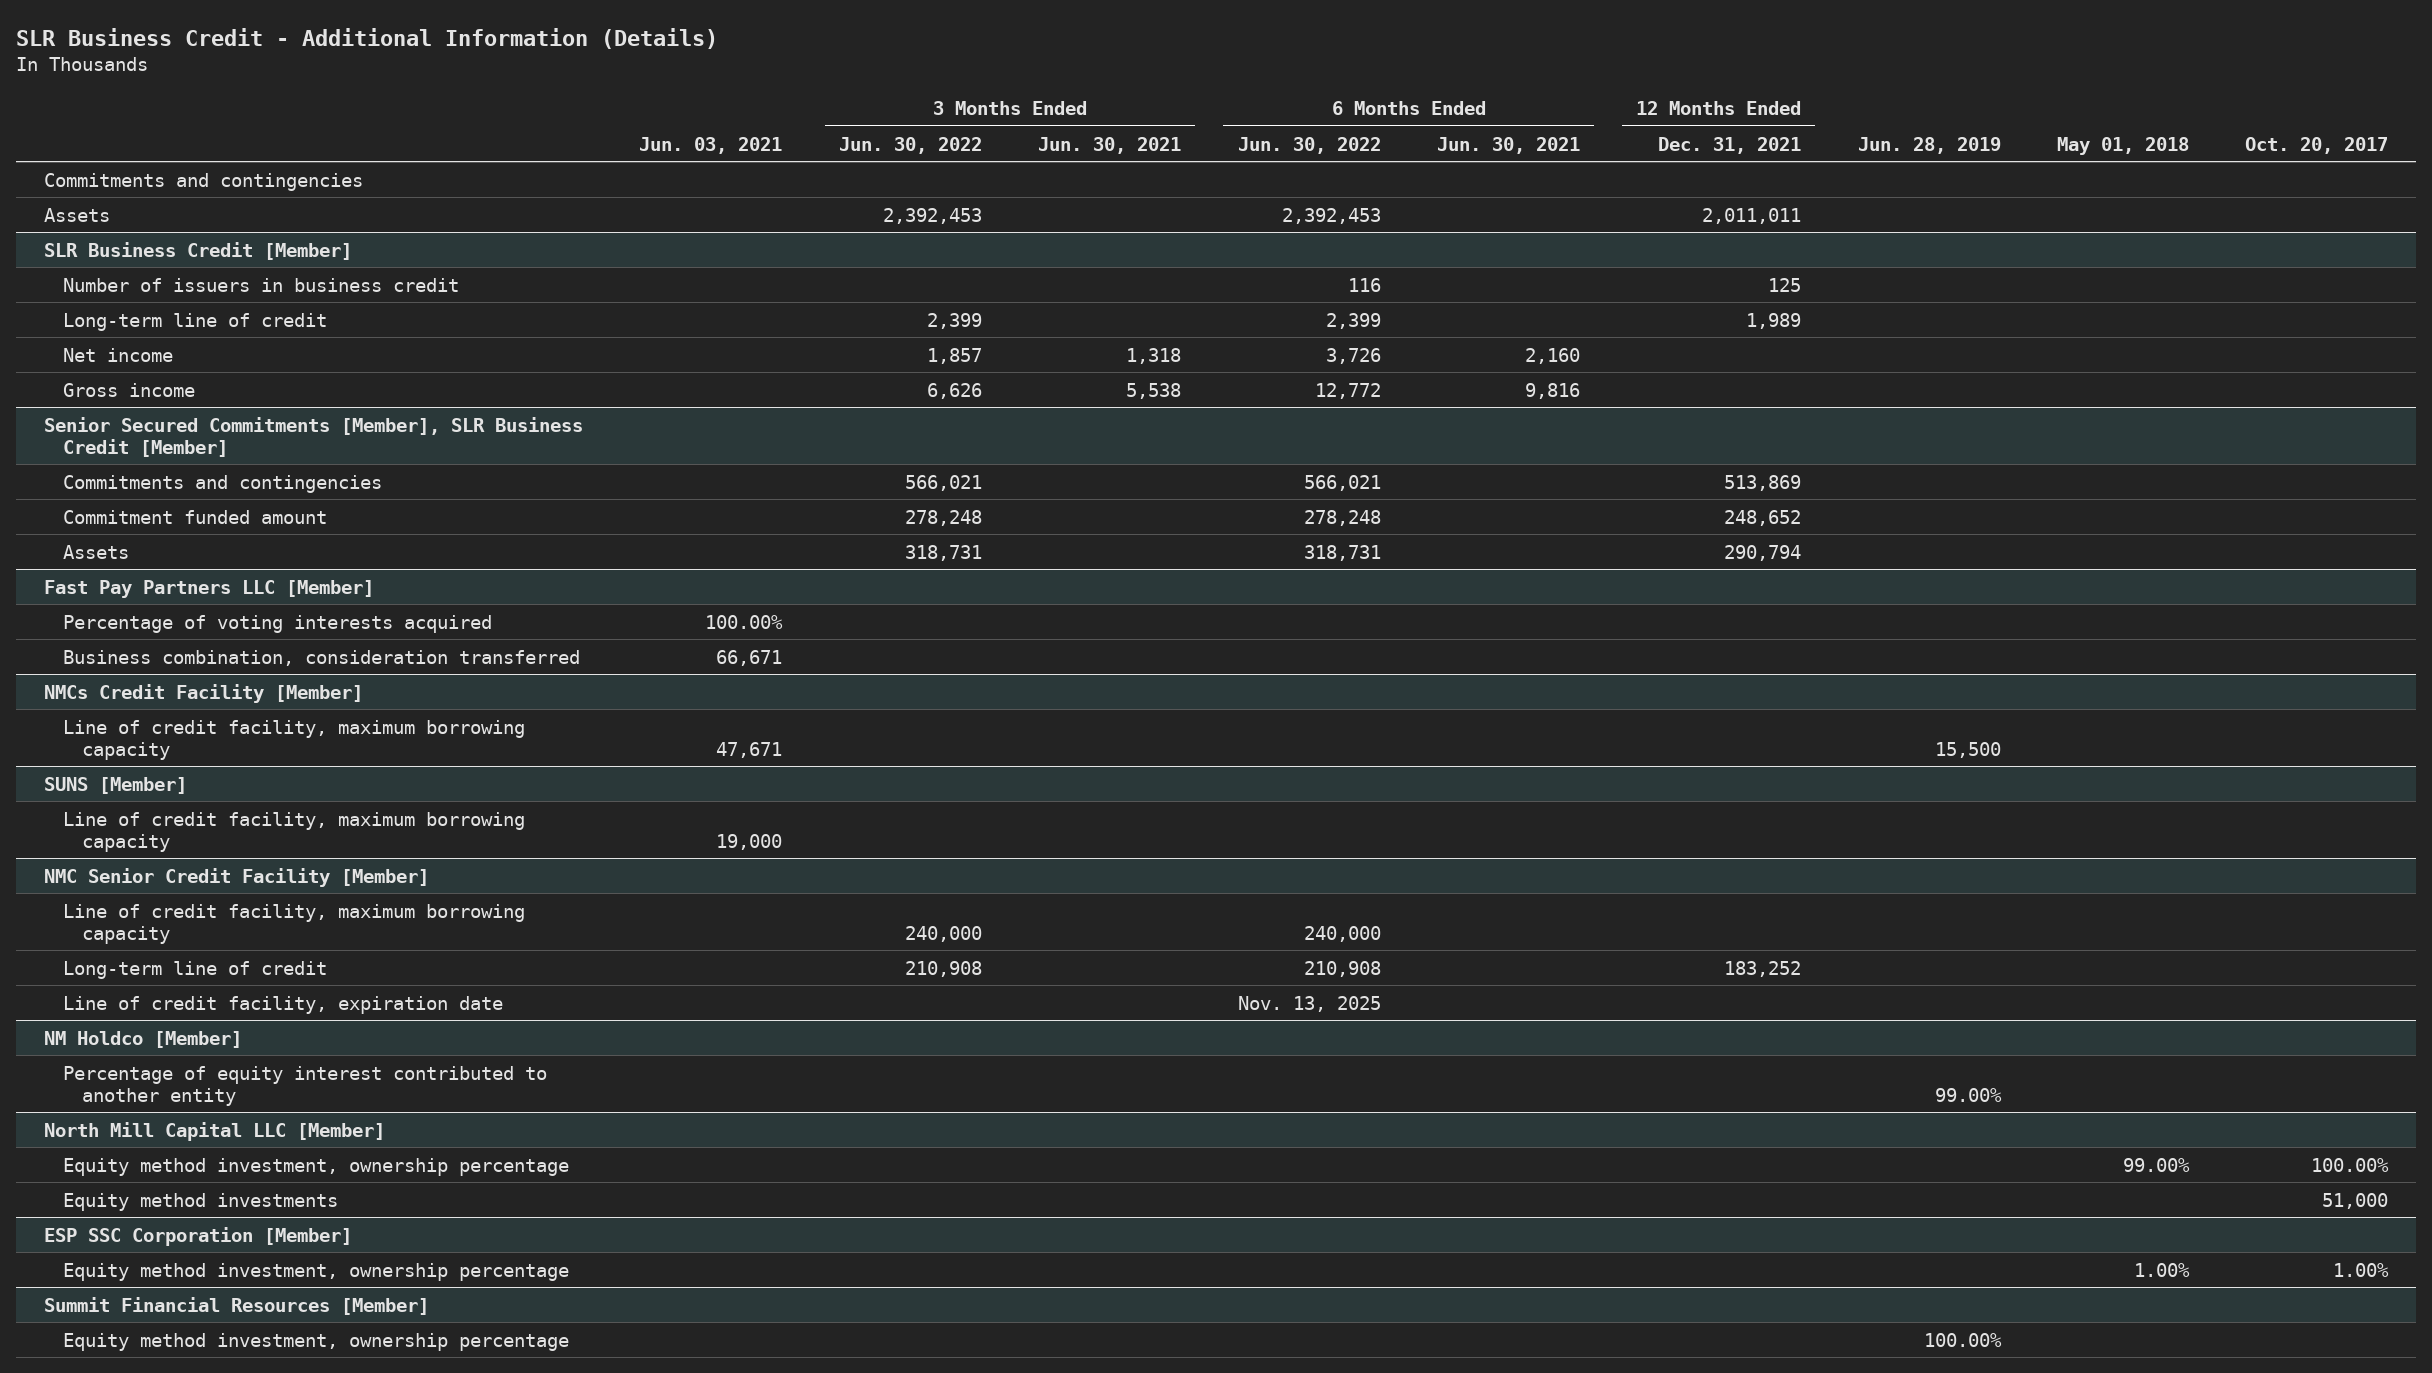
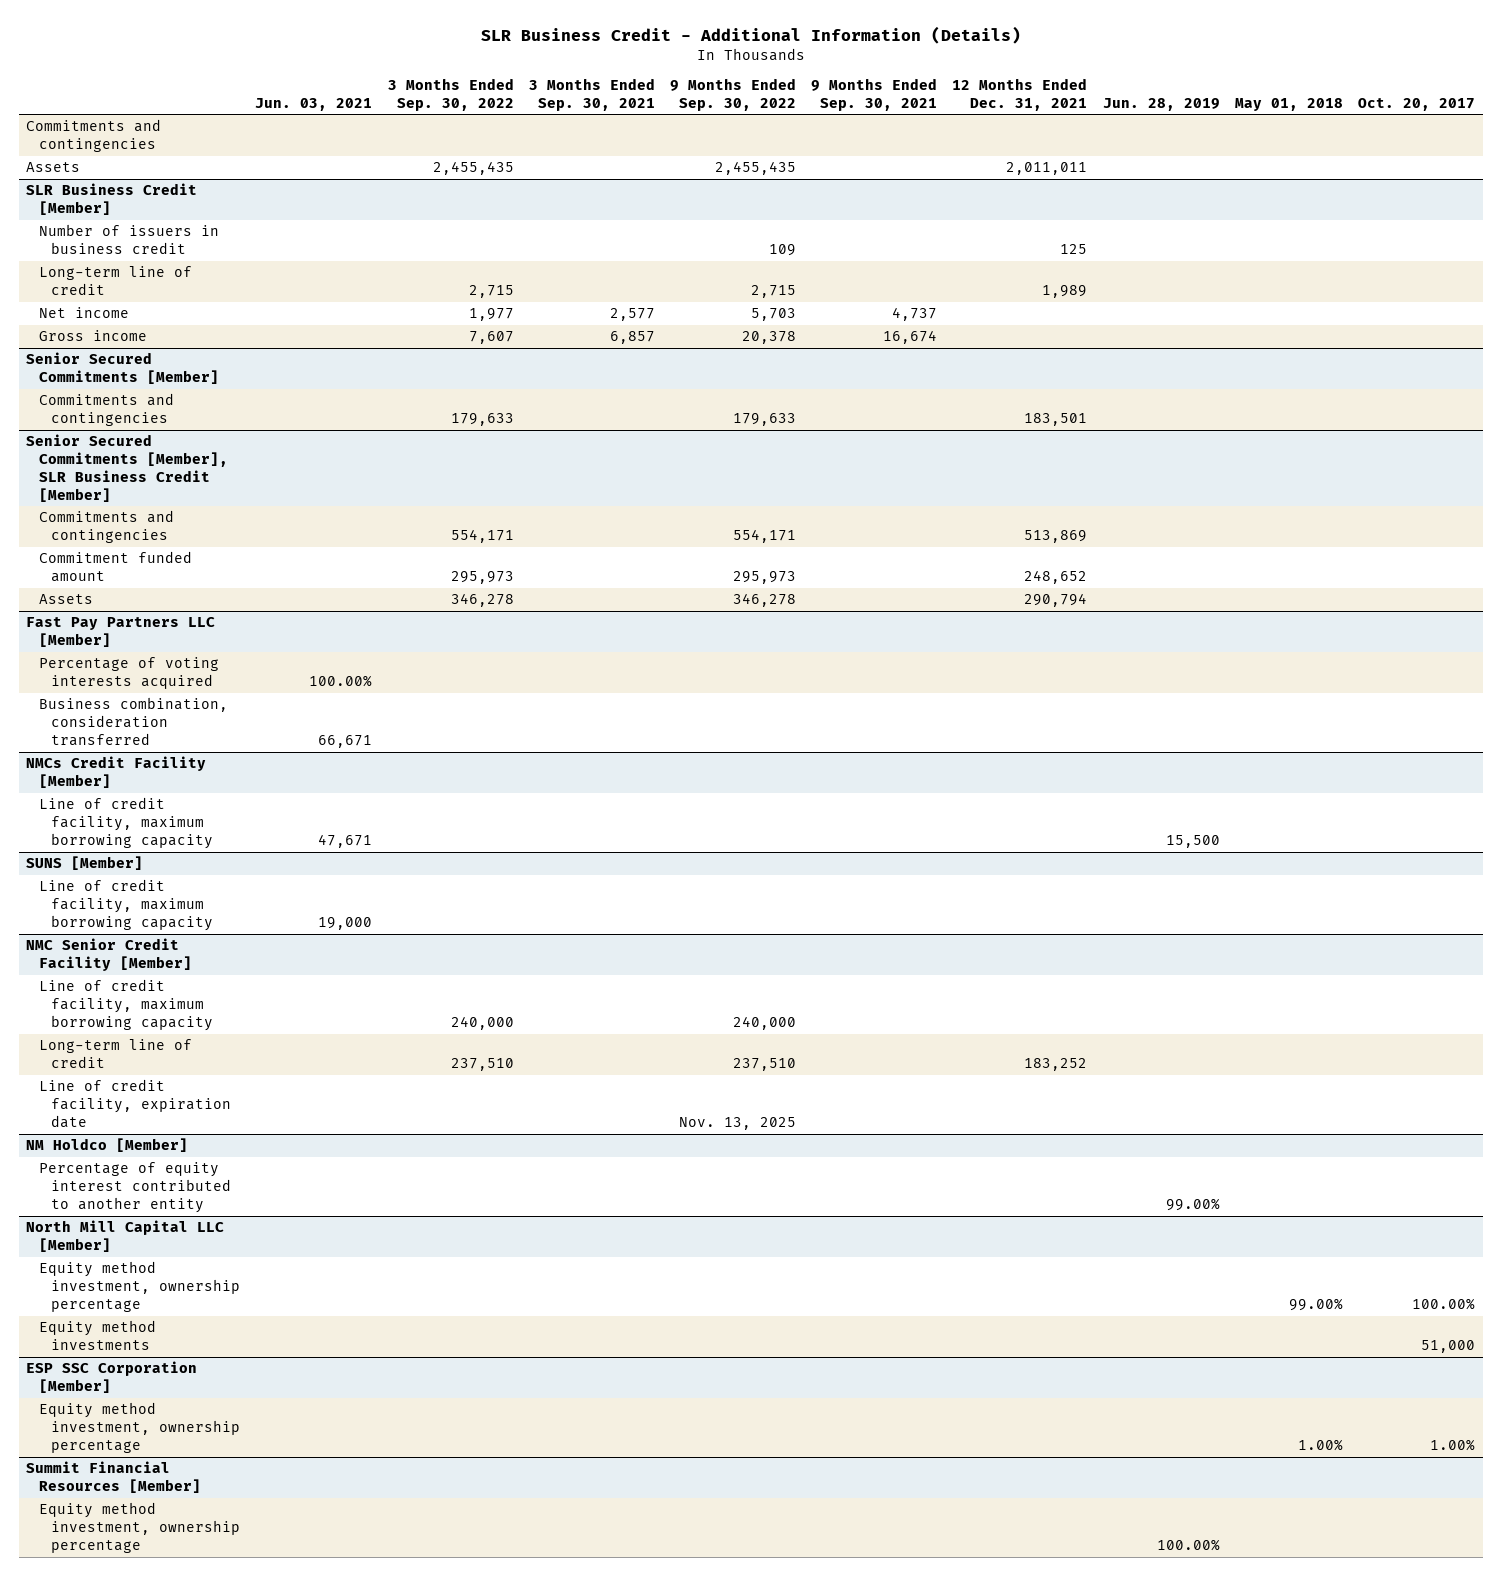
- | Jun. 03, 2021 | 3 Months Ended Jun. 30, 2022 | 3 Months Ended Jun. 30, 2021 | 6 Months Ended Jun. 30, 2022 | 6 Months Ended Jun. 30, 2021 | 12 Months Ended Dec. 31, 2021 | Jun. 28, 2019 | May 01, 2018 | Oct. 20, 2017
+ | Jun. 03, 2021 | 3 Months Ended Sep. 30, 2022 | 3 Months Ended Sep. 30, 2021 | 9 Months Ended Sep. 30, 2022 | 9 Months Ended Sep. 30, 2021 | 12 Months Ended Dec. 31, 2021 | Jun. 28, 2019 | May 01, 2018 | Oct. 20, 2017
+ Senior Secured Commitments [Member]
+ Commitments and contingencies | | 179,633 | | 179,633 | | 183,501 | | |

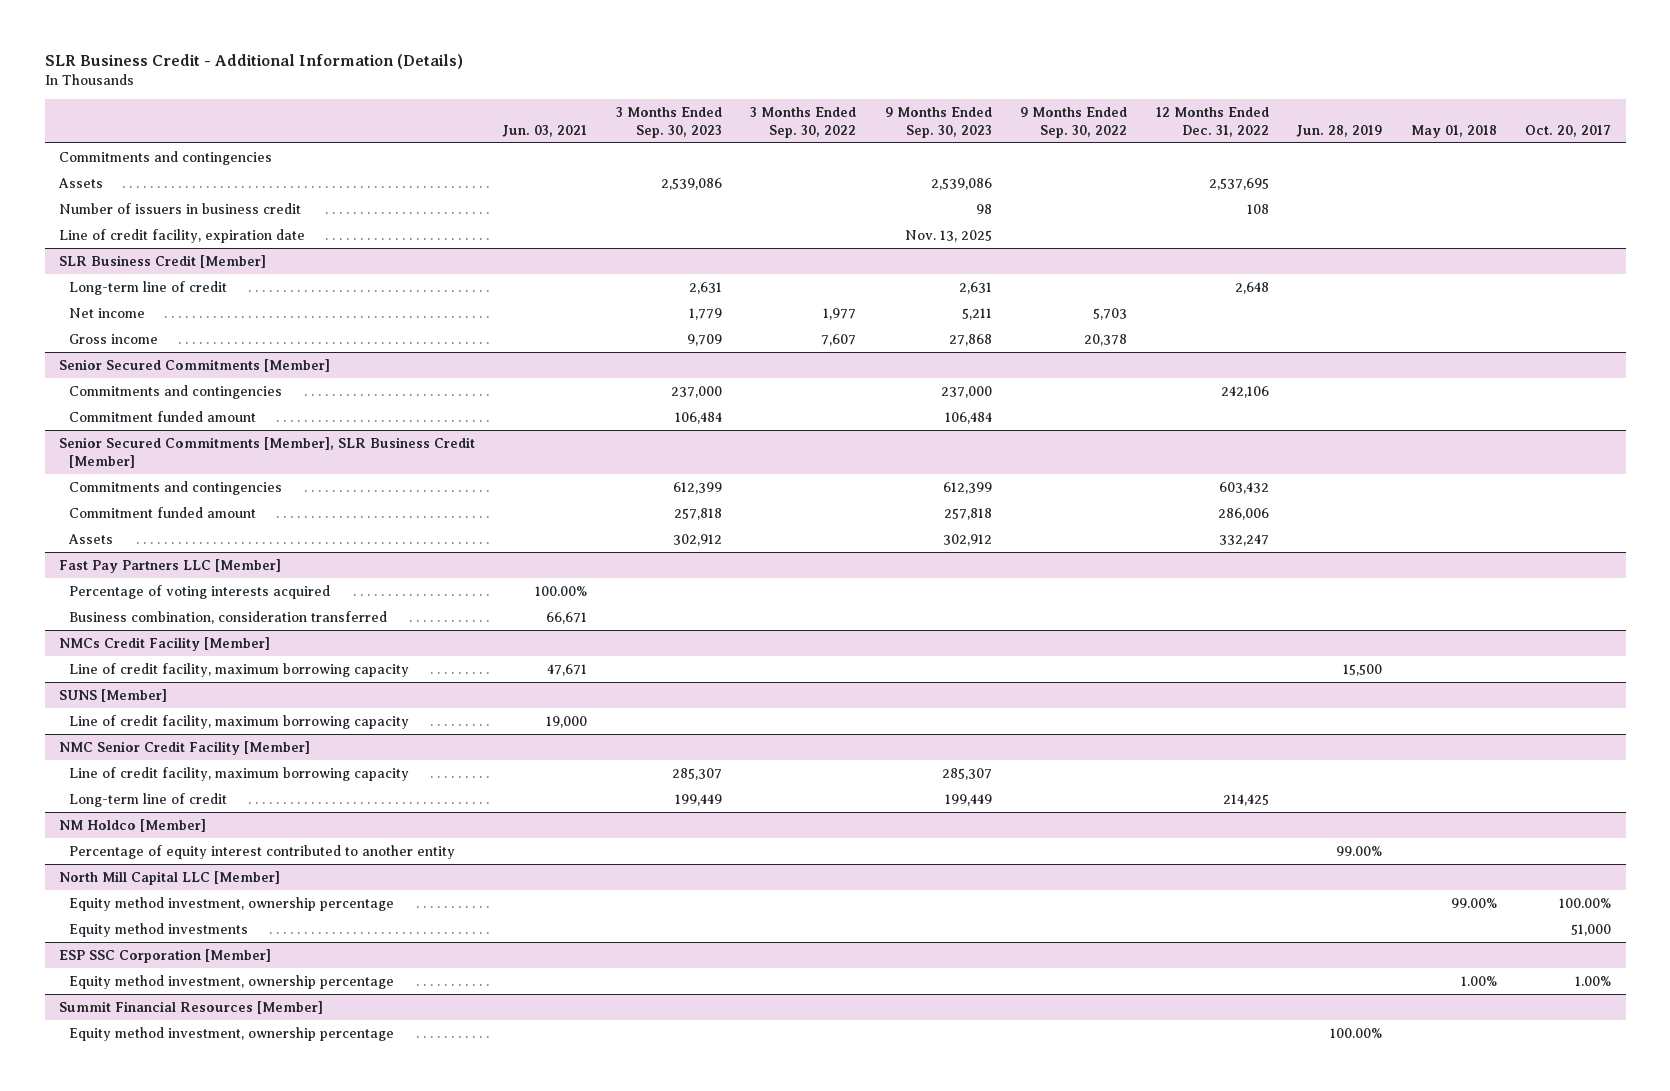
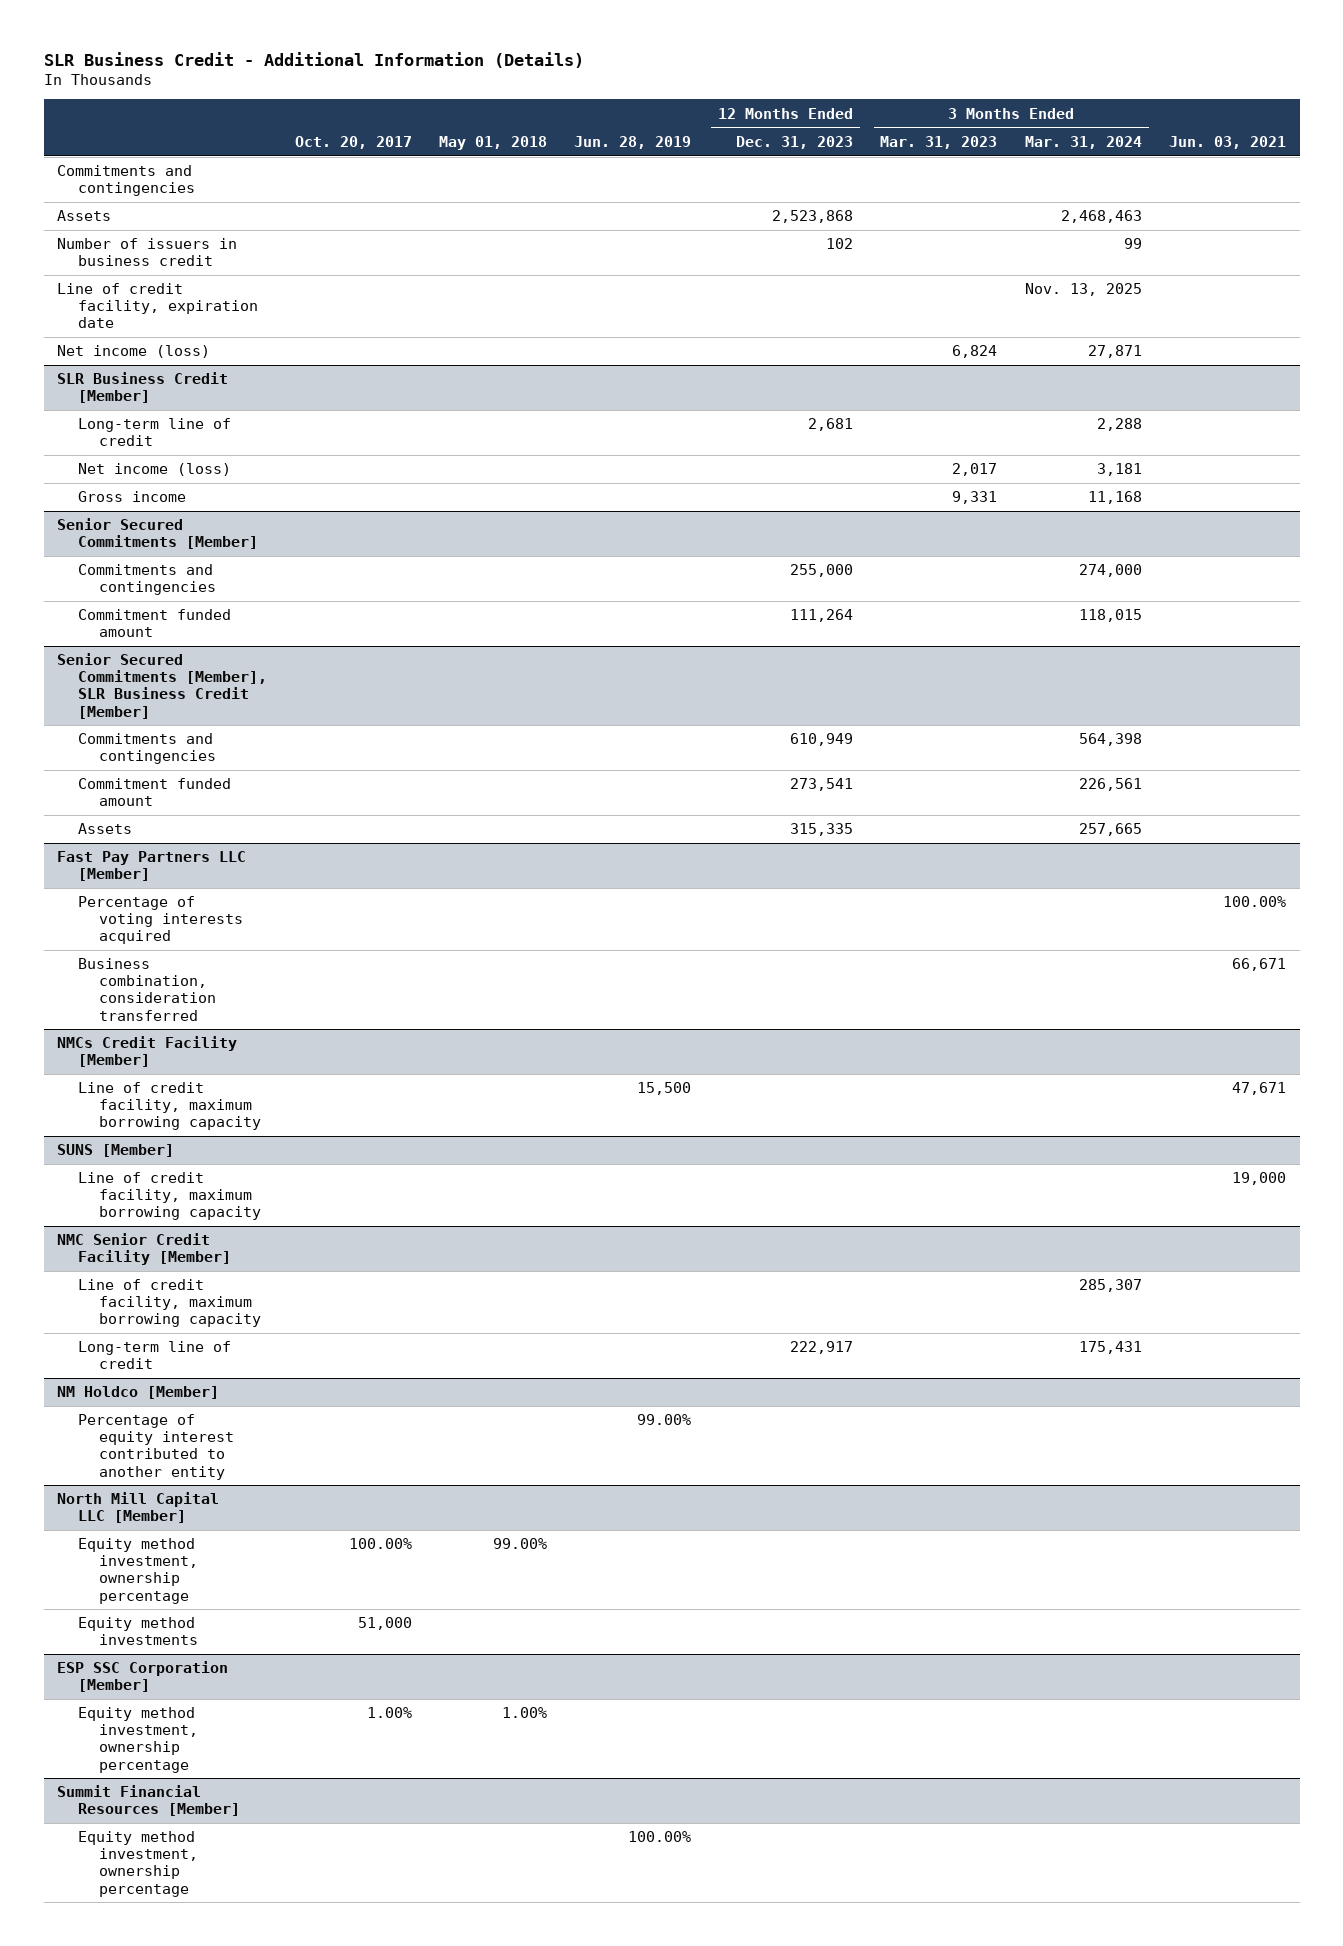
- | Jun. 03, 2021 | 3 Months Ended Sep. 30, 2023 | 3 Months Ended Sep. 30, 2022 | 9 Months Ended Sep. 30, 2023 | 9 Months Ended Sep. 30, 2022 | 12 Months Ended Dec. 31, 2022 | Jun. 28, 2019 | May 01, 2018 | Oct. 20, 2017
+ | Oct. 20, 2017 | May 01, 2018 | Jun. 28, 2019 | 12 Months Ended Dec. 31, 2023 | 3 Months Ended Mar. 31, 2023 | 3 Months Ended Mar. 31, 2024 | Jun. 03, 2021
+ Net income (loss) | | | | | 6,824 | 27,871 |
@ SLR Business Credit [Member]
- Net income | | 1,779 | 1,977 | 5,211 | 5,703 | | | |
+ Net income (loss) | | | | | 2,017 | 3,181 |

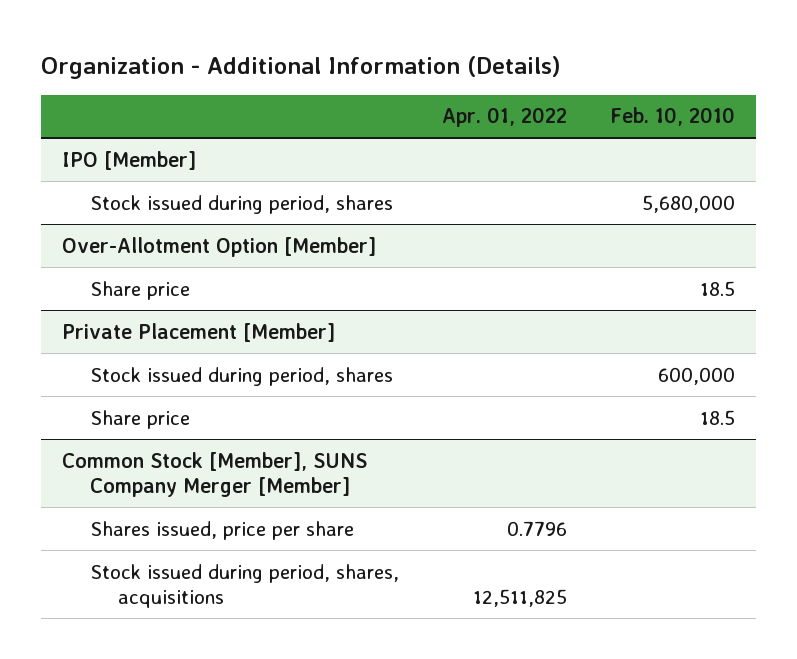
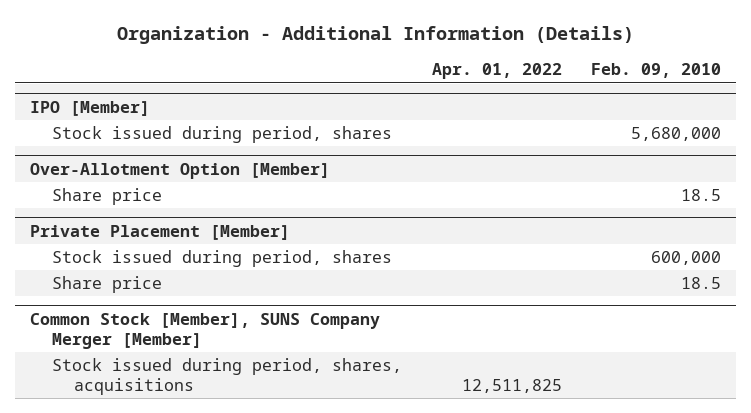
- | Apr. 01, 2022 | Feb. 10, 2010
+ | Apr. 01, 2022 | Feb. 09, 2010
@ Common Stock [Member], SUNS Company Merger [Member]
- Shares issued, price per share | 0.7796 |

